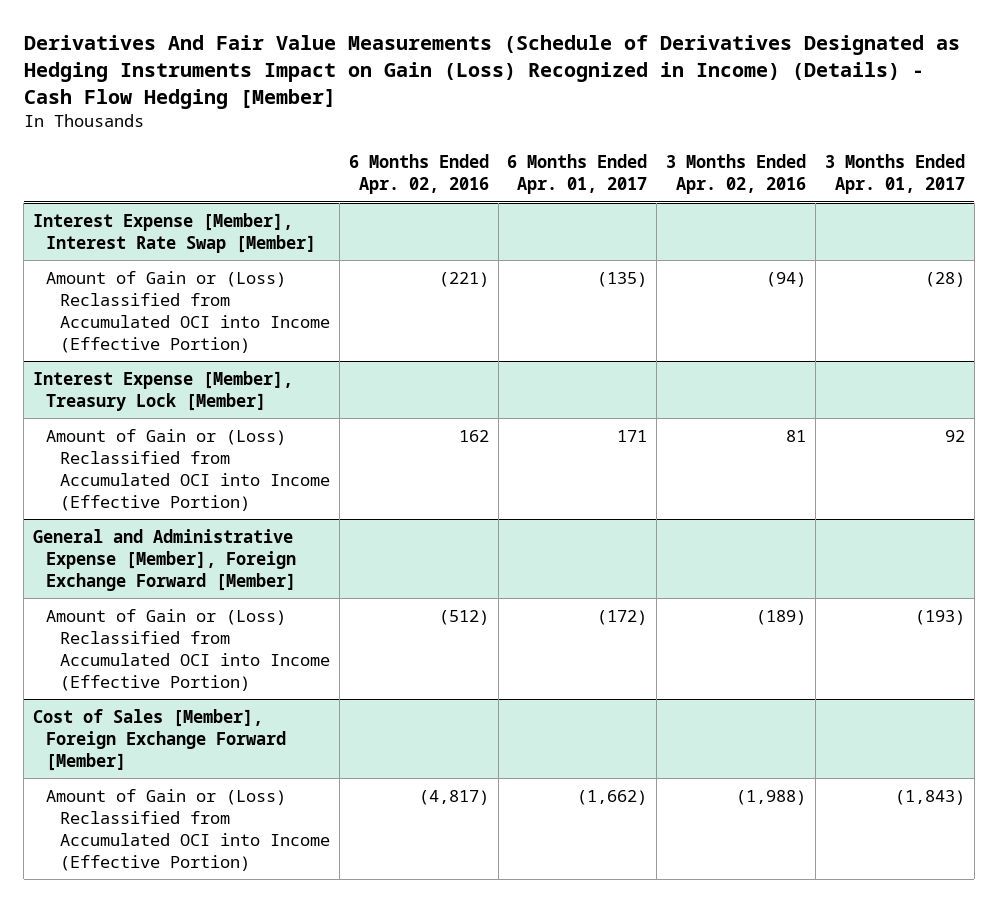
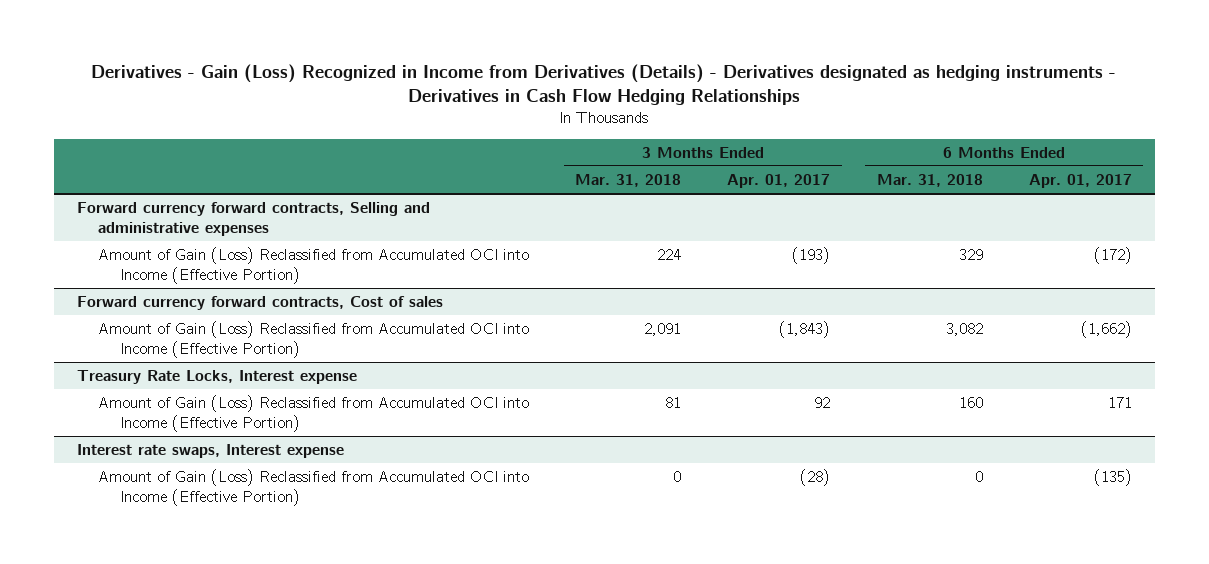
- Derivatives And Fair Value Measurements (Schedule of Derivatives Designated as Hedging Instruments Impact on Gain (Loss) Recognized in Income) (Details) - Cash Flow Hedging [Member]
+ Derivatives - Gain (Loss) Recognized in Income from Derivatives (Details) - Derivatives designated as hedging instruments - Derivatives in Cash Flow Hedging Relationships
- | 6 Months Ended Apr. 02, 2016 | 6 Months Ended Apr. 01, 2017 | 3 Months Ended Apr. 02, 2016 | 3 Months Ended Apr. 01, 2017
+ | 3 Months Ended Mar. 31, 2018 | 3 Months Ended Apr. 01, 2017 | 6 Months Ended Mar. 31, 2018 | 6 Months Ended Apr. 01, 2017
- Interest Expense [Member], Interest Rate Swap [Member]
- Amount of Gain or (Loss) Reclassified from Accumulated OCI into Income (Effective Portion) | (221) | (135) | (94) | (28)
- Interest Expense [Member], Treasury Lock [Member]
- Amount of Gain or (Loss) Reclassified from Accumulated OCI into Income (Effective Portion) | 162 | 171 | 81 | 92
- General and Administrative Expense [Member], Foreign Exchange Forward [Member]
- Amount of Gain or (Loss) Reclassified from Accumulated OCI into Income (Effective Portion) | (512) | (172) | (189) | (193)
- Cost of Sales [Member], Foreign Exchange Forward [Member]
- Amount of Gain or (Loss) Reclassified from Accumulated OCI into Income (Effective Portion) | (4,817) | (1,662) | (1,988) | (1,843)
+ Forward currency forward contracts, Selling and administrative expenses
+ Amount of Gain (Loss) Reclassified from Accumulated OCI into Income (Effective Portion) | 224 | (193) | 329 | (172)
+ Forward currency forward contracts, Cost of sales
+ Amount of Gain (Loss) Reclassified from Accumulated OCI into Income (Effective Portion) | 2,091 | (1,843) | 3,082 | (1,662)
+ Treasury Rate Locks, Interest expense
+ Amount of Gain (Loss) Reclassified from Accumulated OCI into Income (Effective Portion) | 81 | 92 | 160 | 171
+ Interest rate swaps, Interest expense
+ Amount of Gain (Loss) Reclassified from Accumulated OCI into Income (Effective Portion) | 0 | (28) | 0 | (135)

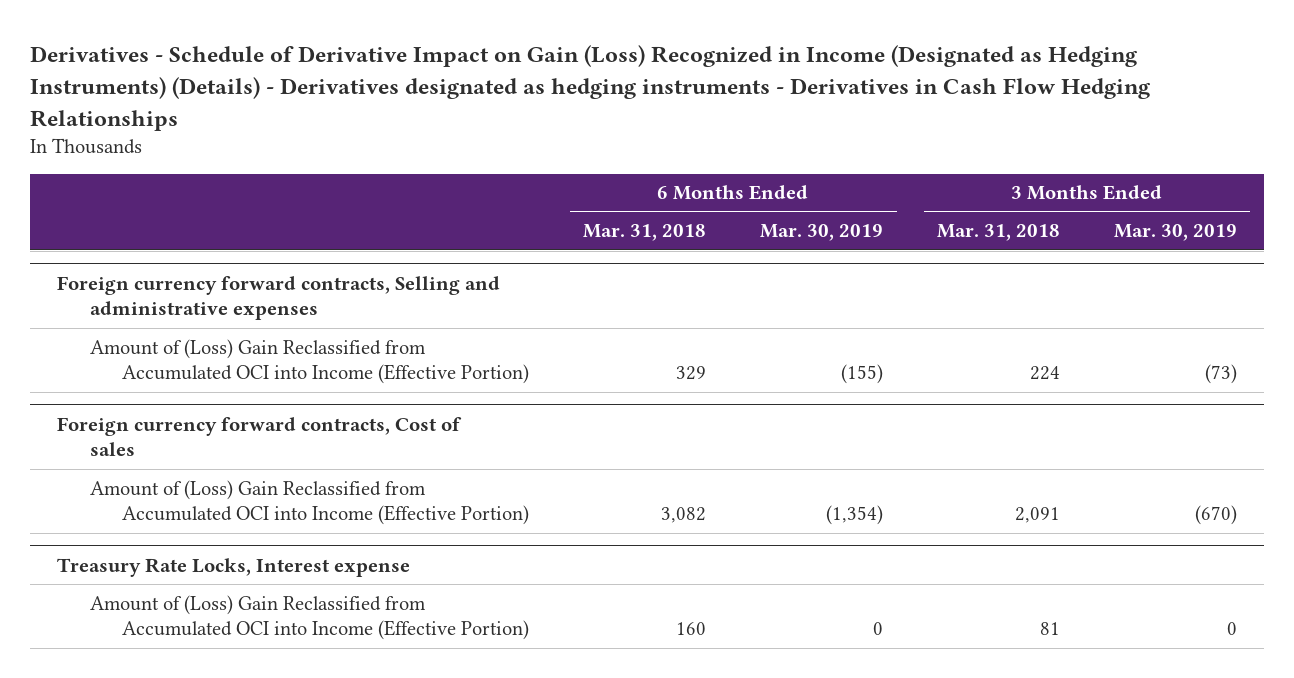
- Derivatives - Gain (Loss) Recognized in Income from Derivatives (Details) - Derivatives designated as hedging instruments - Derivatives in Cash Flow Hedging Relationships
+ Derivatives - Schedule of Derivative Impact on Gain (Loss) Recognized in Income (Designated as Hedging Instruments) (Details) - Derivatives designated as hedging instruments - Derivatives in Cash Flow Hedging Relationships
- | 3 Months Ended Mar. 31, 2018 | 3 Months Ended Apr. 01, 2017 | 6 Months Ended Mar. 31, 2018 | 6 Months Ended Apr. 01, 2017
+ | 6 Months Ended Mar. 31, 2018 | 6 Months Ended Mar. 30, 2019 | 3 Months Ended Mar. 31, 2018 | 3 Months Ended Mar. 30, 2019
- Forward currency forward contracts, Selling and administrative expenses
- Amount of Gain (Loss) Reclassified from Accumulated OCI into Income (Effective Portion) | 224 | (193) | 329 | (172)
- Forward currency forward contracts, Cost of sales
- Amount of Gain (Loss) Reclassified from Accumulated OCI into Income (Effective Portion) | 2,091 | (1,843) | 3,082 | (1,662)
+ Foreign currency forward contracts, Selling and administrative expenses
+ Amount of (Loss) Gain Reclassified from Accumulated OCI into Income (Effective Portion) | 329 | (155) | 224 | (73)
+ Foreign currency forward contracts, Cost of sales
+ Amount of (Loss) Gain Reclassified from Accumulated OCI into Income (Effective Portion) | 3,082 | (1,354) | 2,091 | (670)
@ Treasury Rate Locks, Interest expense
- Amount of Gain (Loss) Reclassified from Accumulated OCI into Income (Effective Portion) | 81 | 92 | 160 | 171
- Interest rate swaps, Interest expense
- Amount of Gain (Loss) Reclassified from Accumulated OCI into Income (Effective Portion) | 0 | (28) | 0 | (135)
@ Treasury Rate Locks, Interest expense
+ Amount of (Loss) Gain Reclassified from Accumulated OCI into Income (Effective Portion) | 160 | 0 | 81 | 0

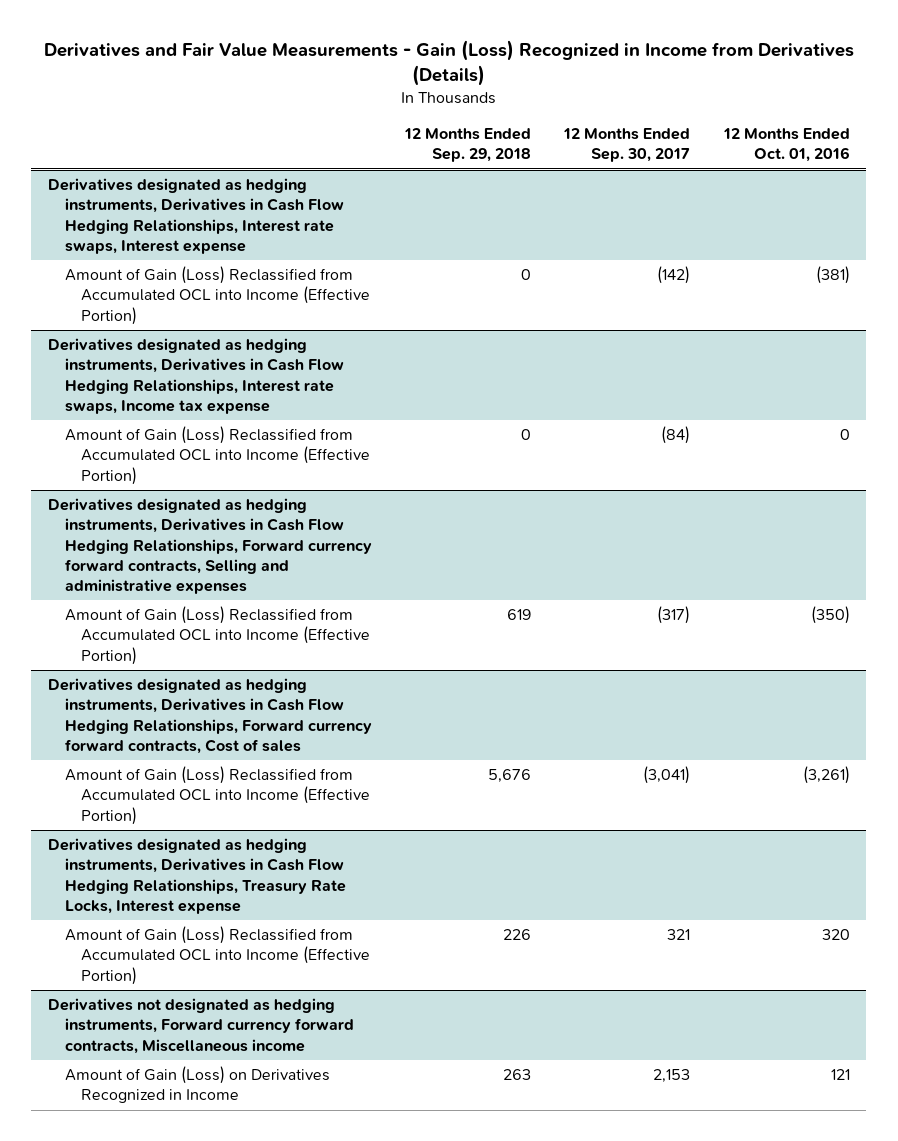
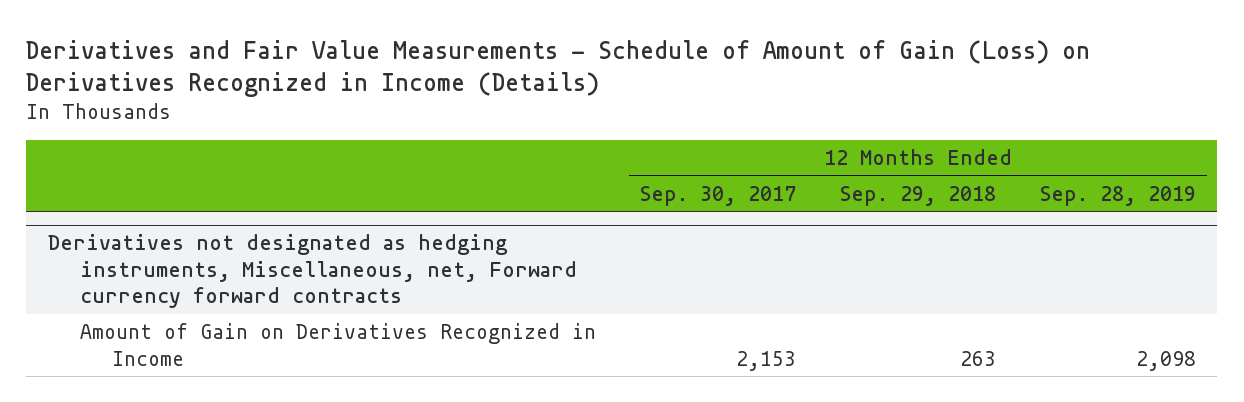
- Derivatives and Fair Value Measurements - Gain (Loss) Recognized in Income from Derivatives (Details)
+ Derivatives and Fair Value Measurements - Schedule of Amount of Gain (Loss) on Derivatives Recognized in Income (Details)
- | 12 Months Ended Sep. 29, 2018 | 12 Months Ended Sep. 30, 2017 | 12 Months Ended Oct. 01, 2016
+ | 12 Months Ended Sep. 30, 2017 | 12 Months Ended Sep. 29, 2018 | 12 Months Ended Sep. 28, 2019
- Derivatives designated as hedging instruments, Derivatives in Cash Flow Hedging Relationships, Interest rate swaps, Interest expense
- Amount of Gain (Loss) Reclassified from Accumulated OCL into Income (Effective Portion) | 0 | (142) | (381)
- Derivatives designated as hedging instruments, Derivatives in Cash Flow Hedging Relationships, Interest rate swaps, Income tax expense
- Amount of Gain (Loss) Reclassified from Accumulated OCL into Income (Effective Portion) | 0 | (84) | 0
- Derivatives designated as hedging instruments, Derivatives in Cash Flow Hedging Relationships, Forward currency forward contracts, Selling and administrative expenses
- Amount of Gain (Loss) Reclassified from Accumulated OCL into Income (Effective Portion) | 619 | (317) | (350)
- Derivatives designated as hedging instruments, Derivatives in Cash Flow Hedging Relationships, Forward currency forward contracts, Cost of sales
- Amount of Gain (Loss) Reclassified from Accumulated OCL into Income (Effective Portion) | 5,676 | (3,041) | (3,261)
- Derivatives designated as hedging instruments, Derivatives in Cash Flow Hedging Relationships, Treasury Rate Locks, Interest expense
- Amount of Gain (Loss) Reclassified from Accumulated OCL into Income (Effective Portion) | 226 | 321 | 320
- Derivatives not designated as hedging instruments, Forward currency forward contracts, Miscellaneous income
- Amount of Gain (Loss) on Derivatives Recognized in Income | 263 | 2,153 | 121
+ Derivatives not designated as hedging instruments, Miscellaneous, net, Forward currency forward contracts
+ Amount of Gain on Derivatives Recognized in Income | 2,153 | 263 | 2,098

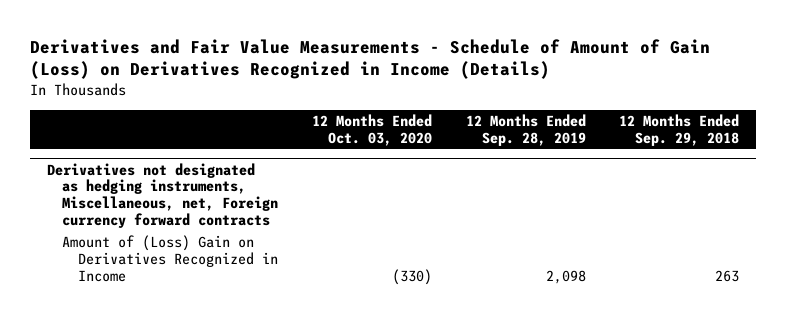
- | 12 Months Ended Sep. 30, 2017 | 12 Months Ended Sep. 29, 2018 | 12 Months Ended Sep. 28, 2019
+ | 12 Months Ended Oct. 03, 2020 | 12 Months Ended Sep. 28, 2019 | 12 Months Ended Sep. 29, 2018
- Derivatives not designated as hedging instruments, Miscellaneous, net, Forward currency forward contracts
- Amount of Gain on Derivatives Recognized in Income | 2,153 | 263 | 2,098
+ Derivatives not designated as hedging instruments, Miscellaneous, net, Foreign currency forward contracts
+ Amount of (Loss) Gain on Derivatives Recognized in Income | (330) | 2,098 | 263

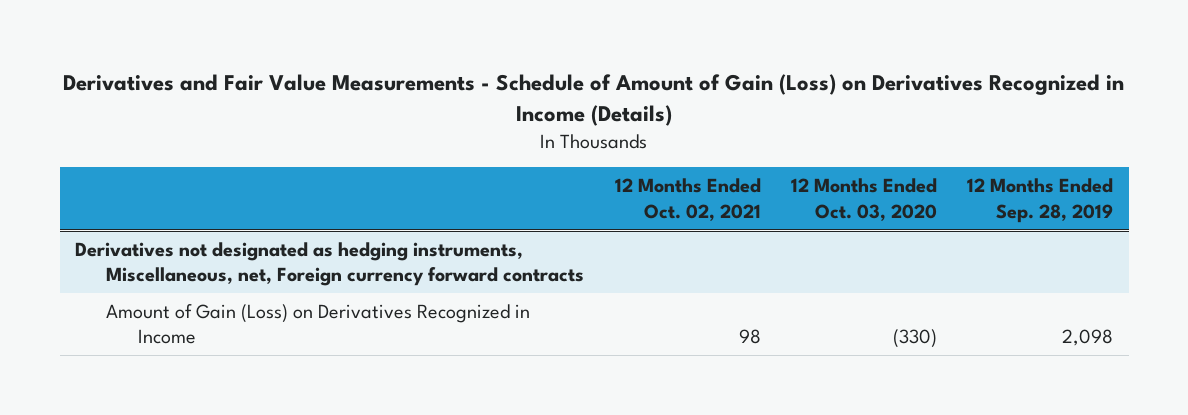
- | 12 Months Ended Oct. 03, 2020 | 12 Months Ended Sep. 28, 2019 | 12 Months Ended Sep. 29, 2018
+ | 12 Months Ended Oct. 02, 2021 | 12 Months Ended Oct. 03, 2020 | 12 Months Ended Sep. 28, 2019
@ Derivatives not designated as hedging instruments, Miscellaneous, net, Foreign currency forward contracts
- Amount of (Loss) Gain on Derivatives Recognized in Income | (330) | 2,098 | 263
+ Amount of Gain (Loss) on Derivatives Recognized in Income | 98 | (330) | 2,098

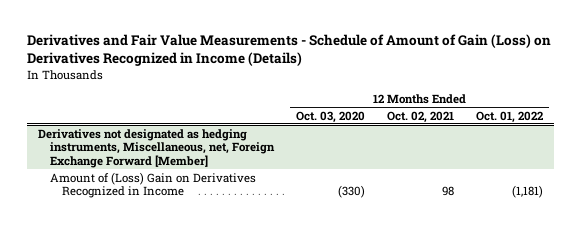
- | 12 Months Ended Oct. 02, 2021 | 12 Months Ended Oct. 03, 2020 | 12 Months Ended Sep. 28, 2019
+ | 12 Months Ended Oct. 03, 2020 | 12 Months Ended Oct. 02, 2021 | 12 Months Ended Oct. 01, 2022
- Derivatives not designated as hedging instruments, Miscellaneous, net, Foreign currency forward contracts
- Amount of Gain (Loss) on Derivatives Recognized in Income | 98 | (330) | 2,098
+ Derivatives not designated as hedging instruments, Miscellaneous, net, Foreign Exchange Forward [Member]
+ Amount of (Loss) Gain on Derivatives Recognized in Income | (330) | 98 | (1,181)

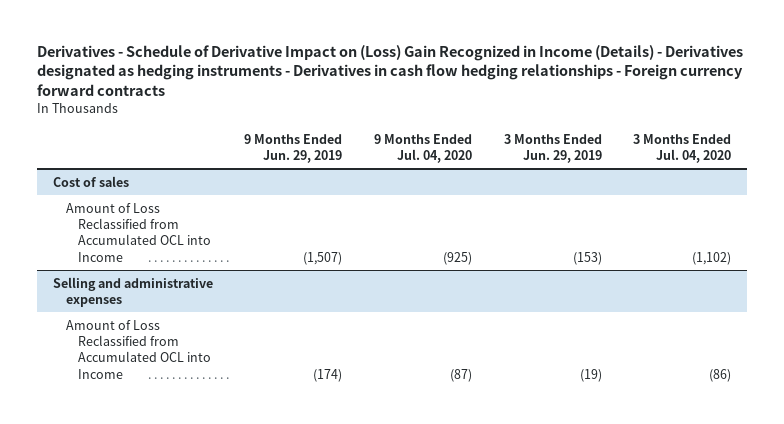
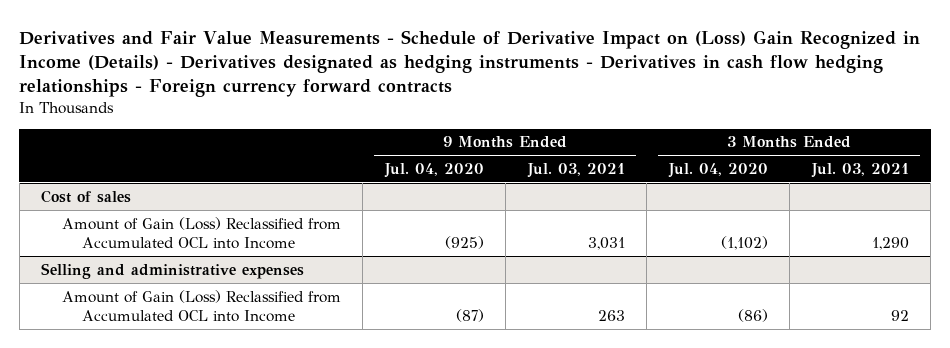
- Derivatives - Schedule of Derivative Impact on (Loss) Gain Recognized in Income (Details) - Derivatives designated as hedging instruments - Derivatives in cash flow hedging relationships - Foreign currency forward contracts
+ Derivatives and Fair Value Measurements - Schedule of Derivative Impact on (Loss) Gain Recognized in Income (Details) - Derivatives designated as hedging instruments - Derivatives in cash flow hedging relationships - Foreign currency forward contracts
- | 9 Months Ended Jun. 29, 2019 | 9 Months Ended Jul. 04, 2020 | 3 Months Ended Jun. 29, 2019 | 3 Months Ended Jul. 04, 2020
+ | 9 Months Ended Jul. 04, 2020 | 9 Months Ended Jul. 03, 2021 | 3 Months Ended Jul. 04, 2020 | 3 Months Ended Jul. 03, 2021
@ Cost of sales
- Amount of Loss Reclassified from Accumulated OCL into Income | (1,507) | (925) | (153) | (1,102)
+ Amount of Gain (Loss) Reclassified from Accumulated OCL into Income | (925) | 3,031 | (1,102) | 1,290
@ Selling and administrative expenses
- Amount of Loss Reclassified from Accumulated OCL into Income | (174) | (87) | (19) | (86)
+ Amount of Gain (Loss) Reclassified from Accumulated OCL into Income | (87) | 263 | (86) | 92

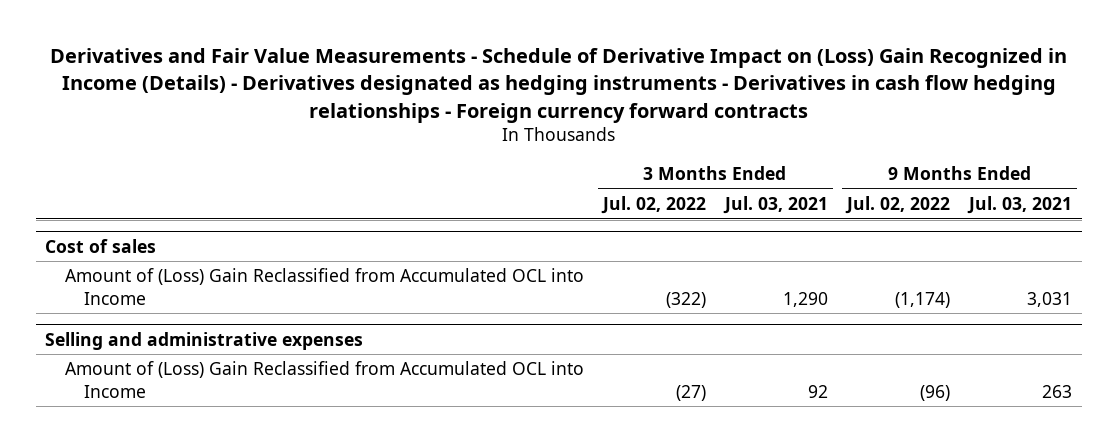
- | 9 Months Ended Jul. 04, 2020 | 9 Months Ended Jul. 03, 2021 | 3 Months Ended Jul. 04, 2020 | 3 Months Ended Jul. 03, 2021
+ | 3 Months Ended Jul. 02, 2022 | 3 Months Ended Jul. 03, 2021 | 9 Months Ended Jul. 02, 2022 | 9 Months Ended Jul. 03, 2021
@ Cost of sales
- Amount of Gain (Loss) Reclassified from Accumulated OCL into Income | (925) | 3,031 | (1,102) | 1,290
+ Amount of (Loss) Gain Reclassified from Accumulated OCL into Income | (322) | 1,290 | (1,174) | 3,031
@ Selling and administrative expenses
- Amount of Gain (Loss) Reclassified from Accumulated OCL into Income | (87) | 263 | (86) | 92
+ Amount of (Loss) Gain Reclassified from Accumulated OCL into Income | (27) | 92 | (96) | 263

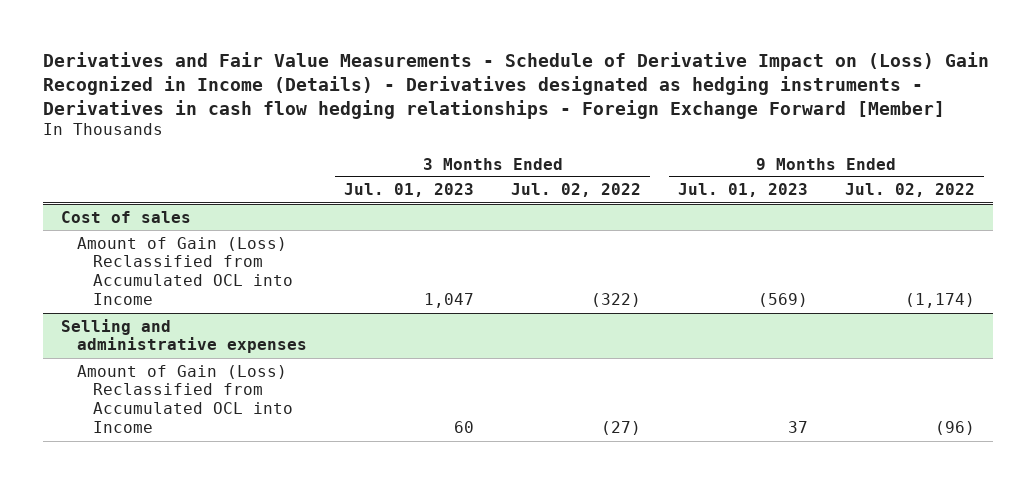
- Derivatives and Fair Value Measurements - Schedule of Derivative Impact on (Loss) Gain Recognized in Income (Details) - Derivatives designated as hedging instruments - Derivatives in cash flow hedging relationships - Foreign currency forward contracts
+ Derivatives and Fair Value Measurements - Schedule of Derivative Impact on (Loss) Gain Recognized in Income (Details) - Derivatives designated as hedging instruments - Derivatives in cash flow hedging relationships - Foreign Exchange Forward [Member]
- | 3 Months Ended Jul. 02, 2022 | 3 Months Ended Jul. 03, 2021 | 9 Months Ended Jul. 02, 2022 | 9 Months Ended Jul. 03, 2021
+ | 3 Months Ended Jul. 01, 2023 | 3 Months Ended Jul. 02, 2022 | 9 Months Ended Jul. 01, 2023 | 9 Months Ended Jul. 02, 2022
@ Cost of sales
- Amount of (Loss) Gain Reclassified from Accumulated OCL into Income | (322) | 1,290 | (1,174) | 3,031
+ Amount of Gain (Loss) Reclassified from Accumulated OCL into Income | 1,047 | (322) | (569) | (1,174)
@ Selling and administrative expenses
- Amount of (Loss) Gain Reclassified from Accumulated OCL into Income | (27) | 92 | (96) | 263
+ Amount of Gain (Loss) Reclassified from Accumulated OCL into Income | 60 | (27) | 37 | (96)

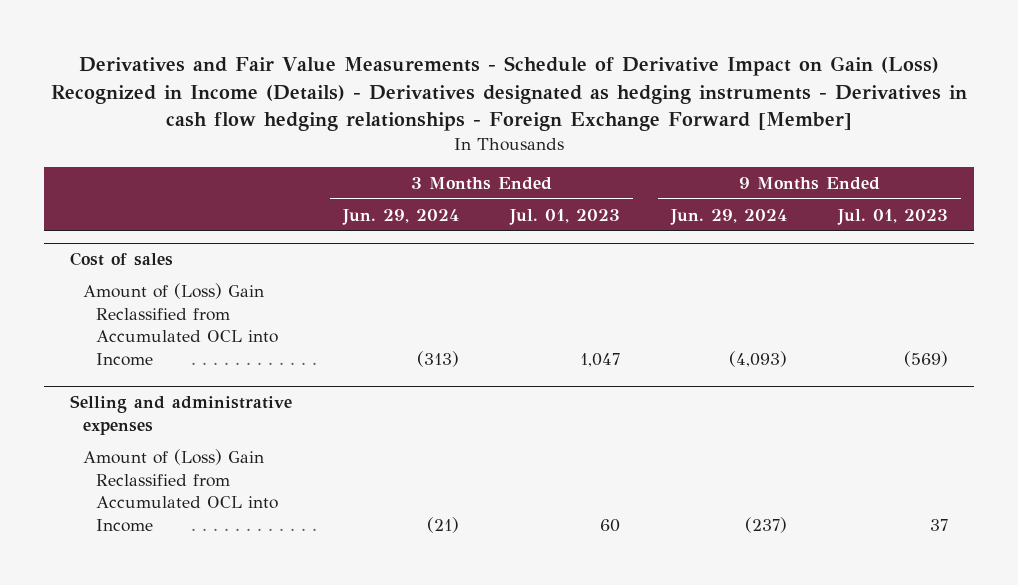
- Derivatives and Fair Value Measurements - Schedule of Derivative Impact on (Loss) Gain Recognized in Income (Details) - Derivatives designated as hedging instruments - Derivatives in cash flow hedging relationships - Foreign Exchange Forward [Member]
+ Derivatives and Fair Value Measurements - Schedule of Derivative Impact on Gain (Loss) Recognized in Income (Details) - Derivatives designated as hedging instruments - Derivatives in cash flow hedging relationships - Foreign Exchange Forward [Member]
- | 3 Months Ended Jul. 01, 2023 | 3 Months Ended Jul. 02, 2022 | 9 Months Ended Jul. 01, 2023 | 9 Months Ended Jul. 02, 2022
+ | 3 Months Ended Jun. 29, 2024 | 3 Months Ended Jul. 01, 2023 | 9 Months Ended Jun. 29, 2024 | 9 Months Ended Jul. 01, 2023
@ Cost of sales
- Amount of Gain (Loss) Reclassified from Accumulated OCL into Income | 1,047 | (322) | (569) | (1,174)
+ Amount of (Loss) Gain Reclassified from Accumulated OCL into Income | (313) | 1,047 | (4,093) | (569)
@ Selling and administrative expenses
- Amount of Gain (Loss) Reclassified from Accumulated OCL into Income | 60 | (27) | 37 | (96)
+ Amount of (Loss) Gain Reclassified from Accumulated OCL into Income | (21) | 60 | (237) | 37

